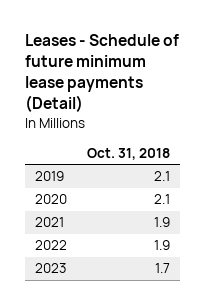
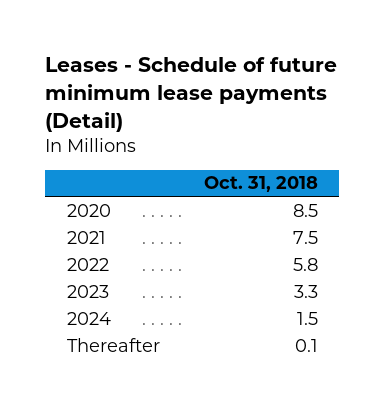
- 2019 | 2.1
- 2020 | 2.1
- 2021 | 1.9
- 2022 | 1.9
- 2023 | 1.7
+ 2020 | 8.5
+ 2021 | 7.5
+ 2022 | 5.8
+ 2023 | 3.3
+ 2024 | 1.5
+ Thereafter | 0.1

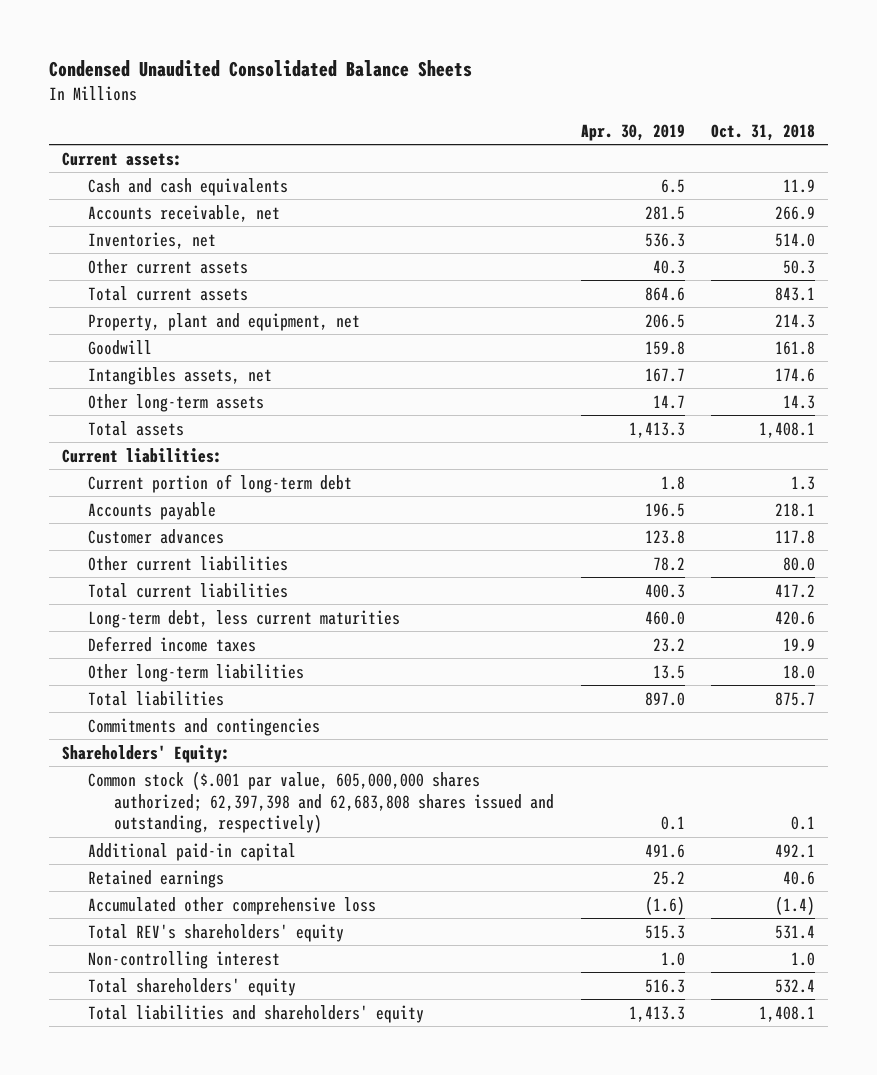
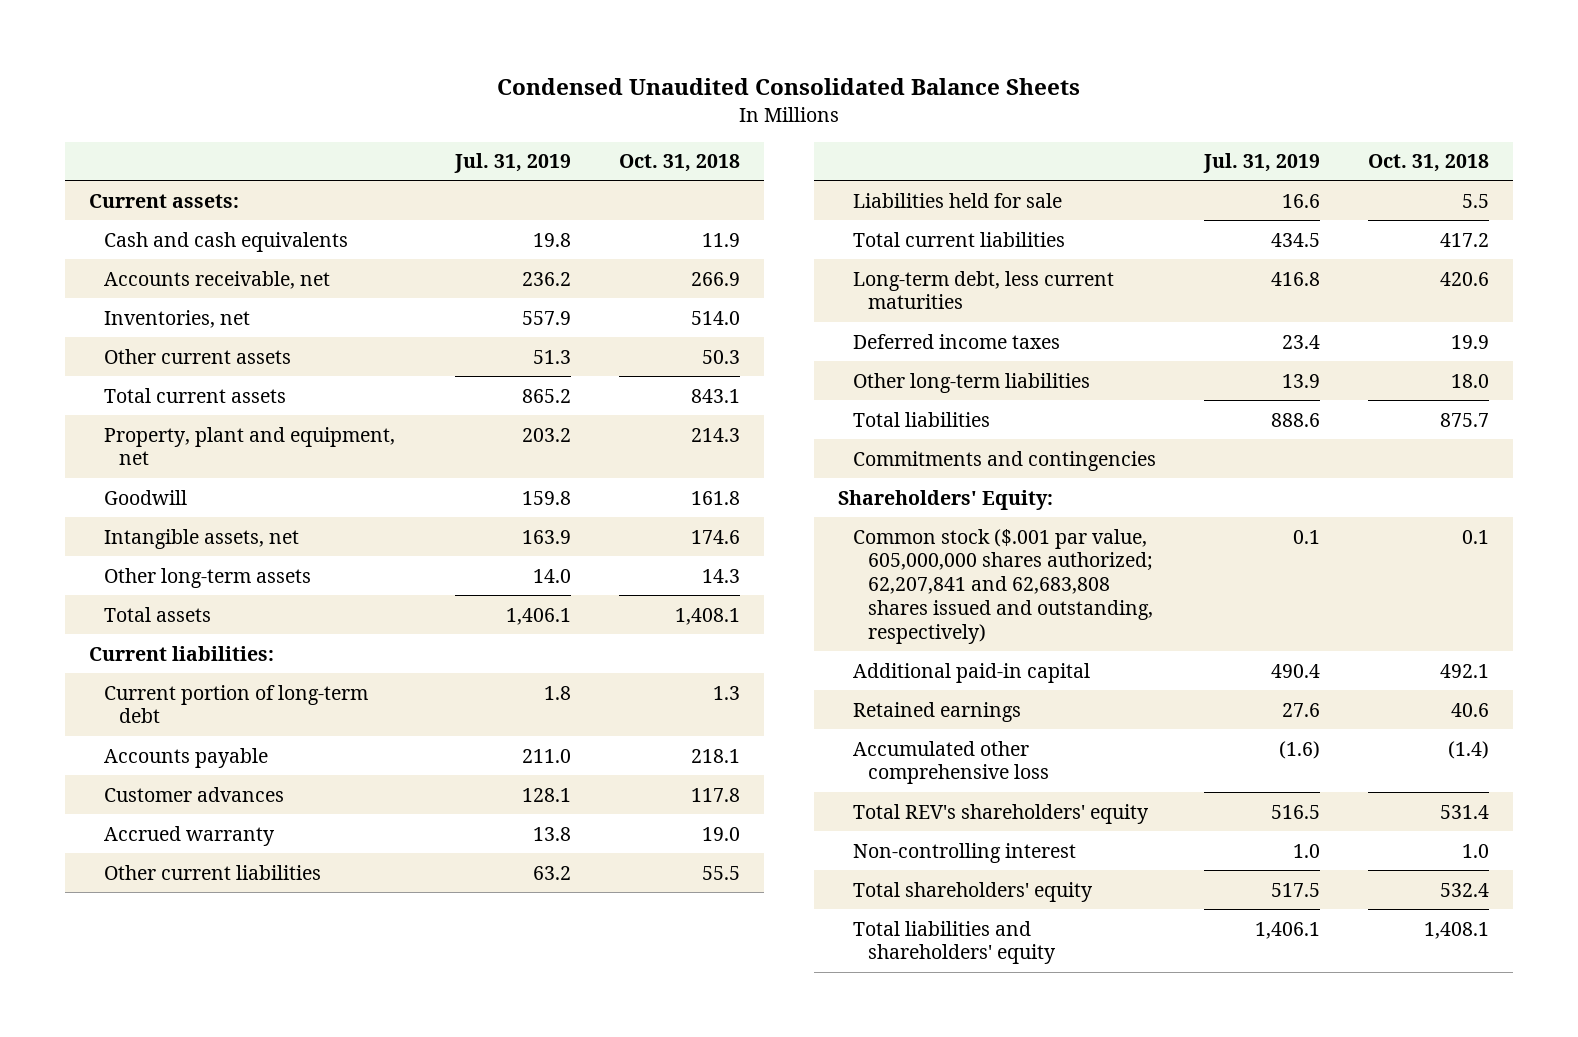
- | Apr. 30, 2019 | Oct. 31, 2018
+ | Jul. 31, 2019 | Oct. 31, 2018
- Intangibles assets, net | 167.7 | 174.6
+ Intangible assets, net | 163.9 | 174.6
- Other current liabilities | 78.2 | 80.0
+ Accrued warranty | 13.8 | 19.0
+ Other current liabilities | 63.2 | 55.5
+ Liabilities held for sale | 16.6 | 5.5
- Common stock ($.001 par value, 605,000,000 shares authorized; 62,397,398 and 62,683,808 shares issued and outstanding, respectively) | 0.1 | 0.1
+ Common stock ($.001 par value, 605,000,000 shares authorized; 62,207,841 and 62,683,808 shares issued and outstanding, respectively) | 0.1 | 0.1

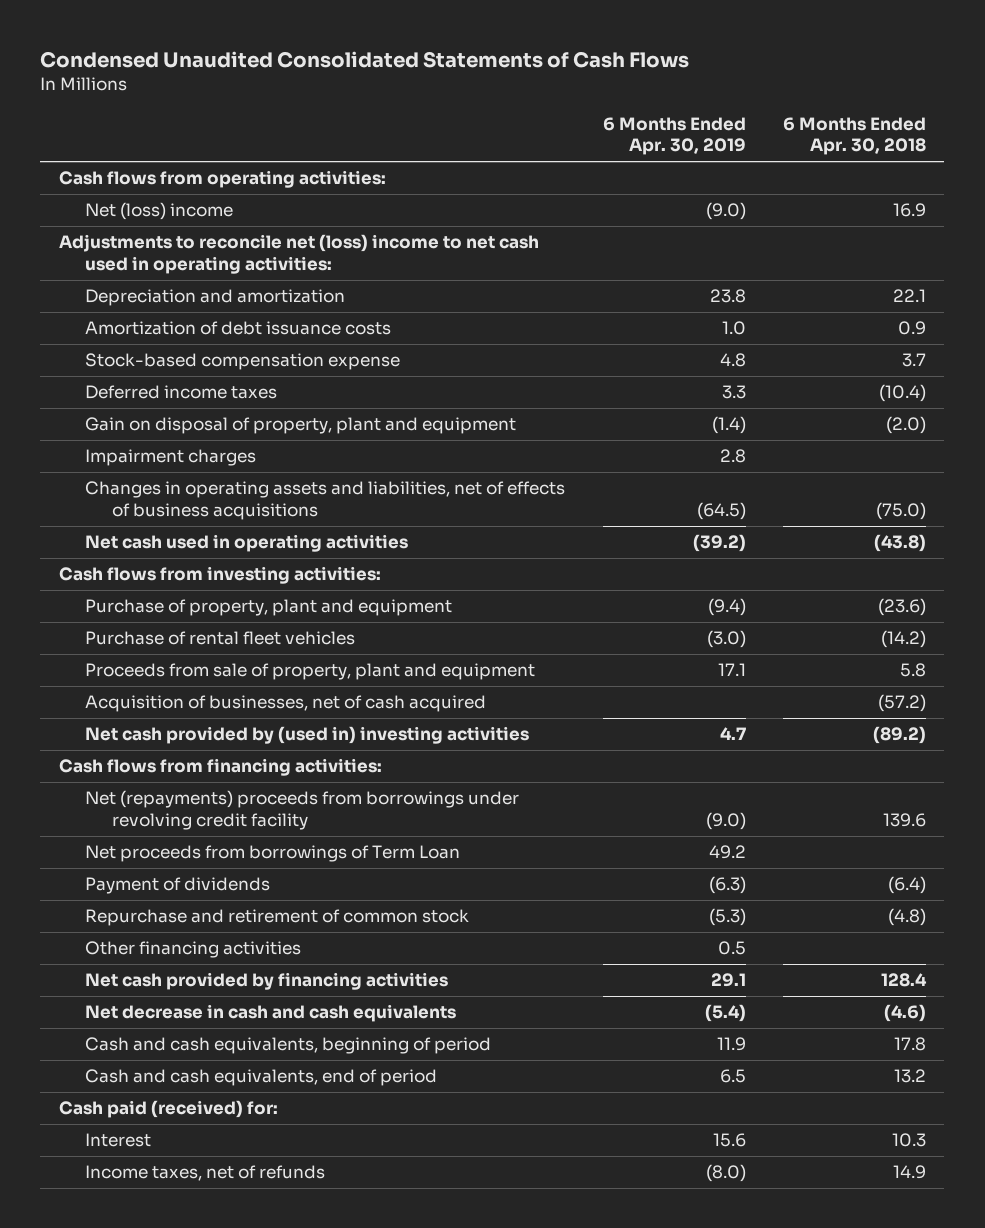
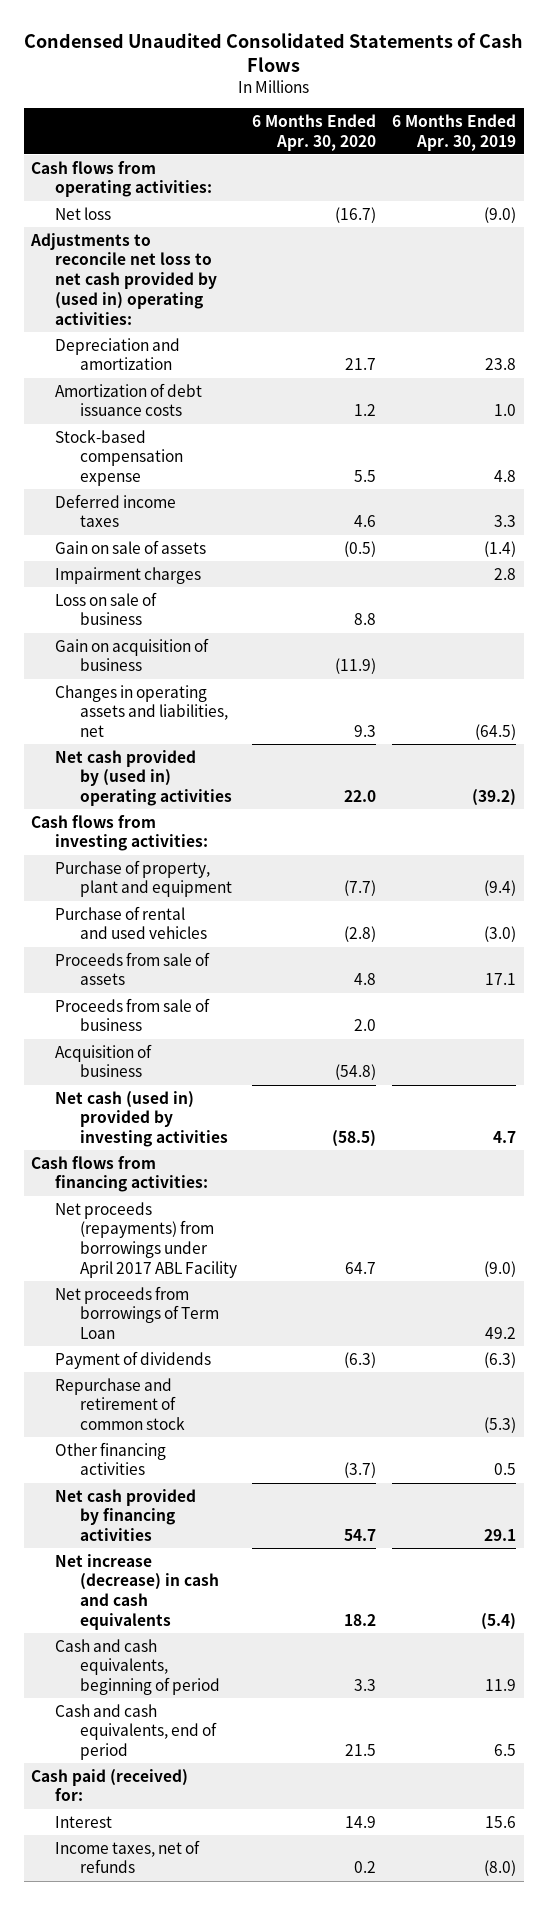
- | 6 Months Ended Apr. 30, 2019 | 6 Months Ended Apr. 30, 2018
+ | 6 Months Ended Apr. 30, 2020 | 6 Months Ended Apr. 30, 2019
- Net (loss) income | (9.0) | 16.9
- Adjustments to reconcile net (loss) income to net cash used in operating activities:
+ Net loss | (16.7) | (9.0)
+ Adjustments to reconcile net loss to net cash provided by (used in) operating activities:
- Gain on disposal of property, plant and equipment | (1.4) | (2.0)
+ Gain on sale of assets | (0.5) | (1.4)
- Changes in operating assets and liabilities, net of effects of business acquisitions | (64.5) | (75.0)
- Net cash used in operating activities | (39.2) | (43.8)
+ Loss on sale of business | 8.8 |
+ Gain on acquisition of business | (11.9) |
+ Changes in operating assets and liabilities, net | 9.3 | (64.5)
+ Net cash provided by (used in) operating activities | 22.0 | (39.2)
- Purchase of rental fleet vehicles | (3.0) | (14.2)
- Proceeds from sale of property, plant and equipment | 17.1 | 5.8
- Acquisition of businesses, net of cash acquired | | (57.2)
- Net cash provided by (used in) investing activities | 4.7 | (89.2)
+ Purchase of rental and used vehicles | (2.8) | (3.0)
+ Proceeds from sale of assets | 4.8 | 17.1
+ Proceeds from sale of business | 2.0 |
+ Acquisition of business | (54.8) |
+ Net cash (used in) provided by investing activities | (58.5) | 4.7
- Net (repayments) proceeds from borrowings under revolving credit facility | (9.0) | 139.6
+ Net proceeds (repayments) from borrowings under April 2017 ABL Facility | 64.7 | (9.0)
- Net decrease in cash and cash equivalents | (5.4) | (4.6)
+ Net increase (decrease) in cash and cash equivalents | 18.2 | (5.4)

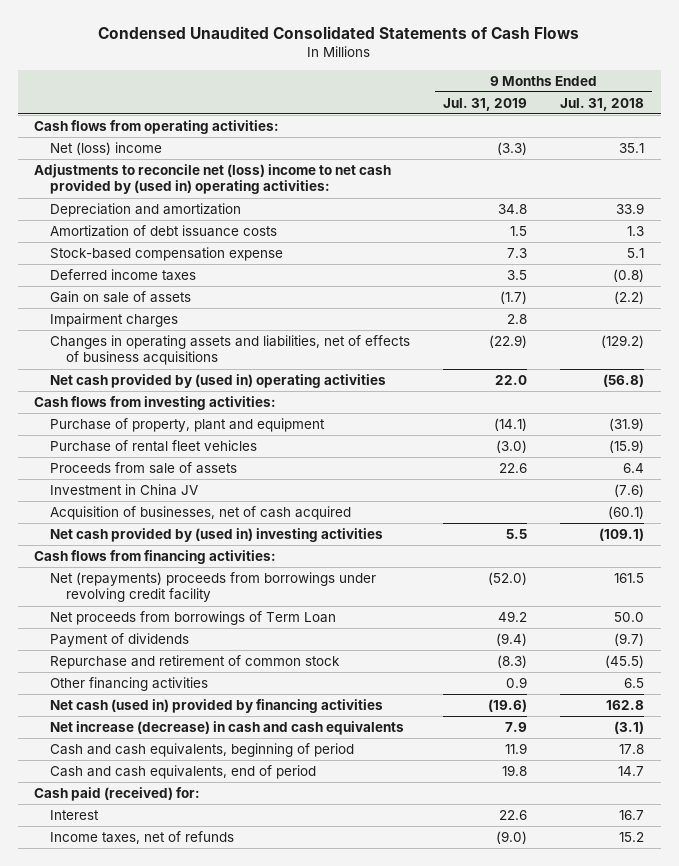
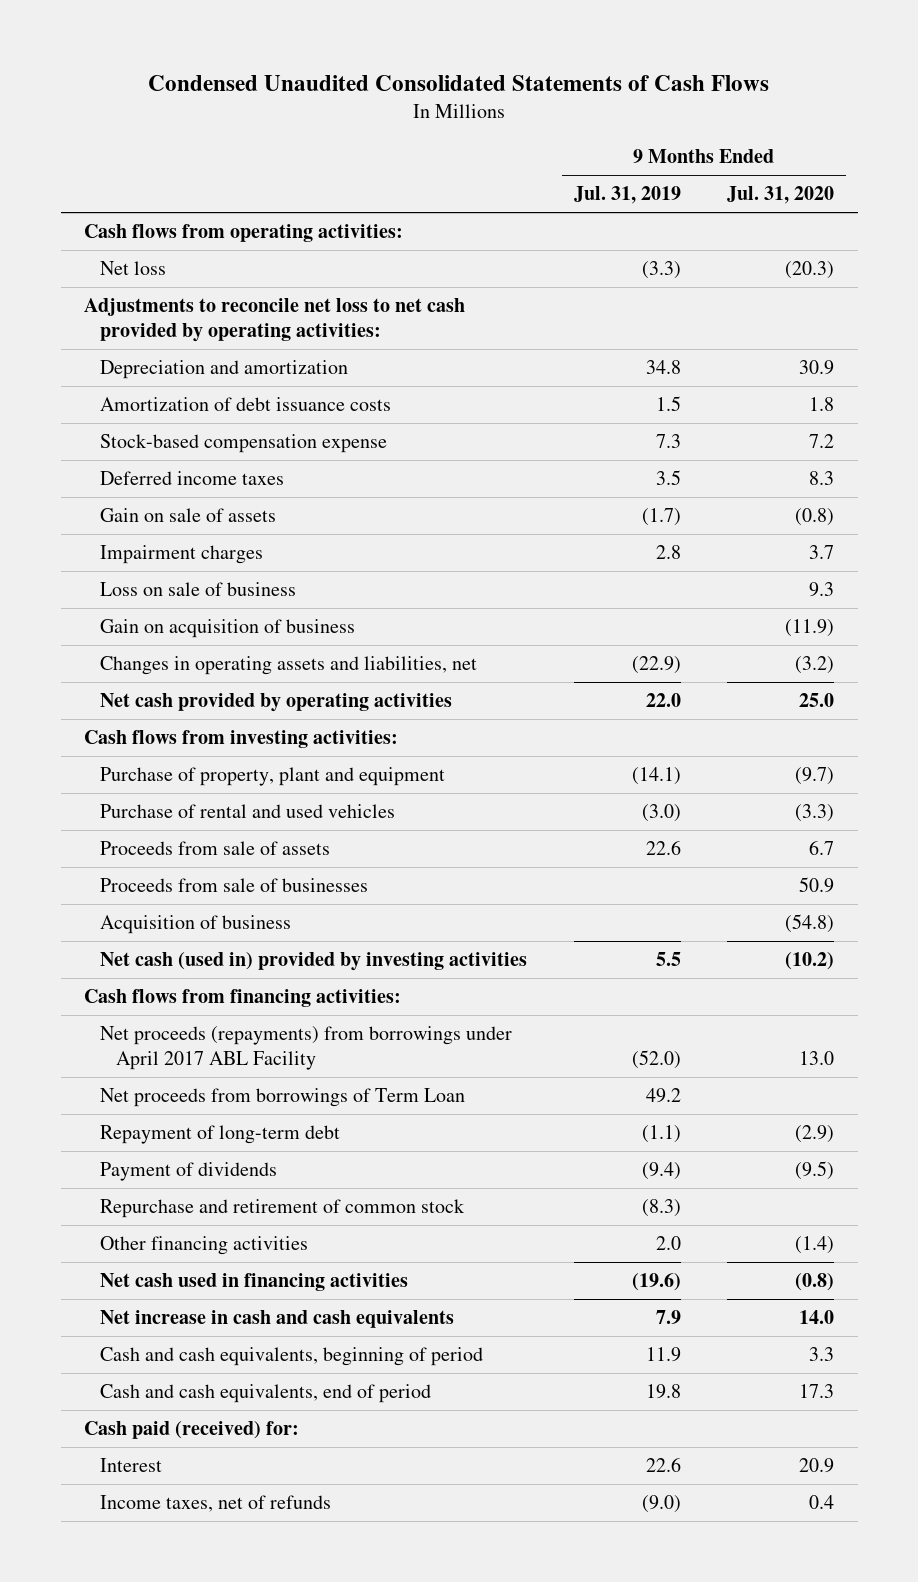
- | 9 Months Ended Jul. 31, 2019 | 9 Months Ended Jul. 31, 2018
+ | 9 Months Ended Jul. 31, 2019 | 9 Months Ended Jul. 31, 2020
- Net (loss) income | (3.3) | 35.1
- Adjustments to reconcile net (loss) income to net cash provided by (used in) operating activities:
+ Net loss | (3.3) | (20.3)
+ Adjustments to reconcile net loss to net cash provided by operating activities:
- Changes in operating assets and liabilities, net of effects of business acquisitions | (22.9) | (129.2)
- Net cash provided by (used in) operating activities | 22.0 | (56.8)
+ Loss on sale of business | | 9.3
+ Gain on acquisition of business | | (11.9)
+ Changes in operating assets and liabilities, net | (22.9) | (3.2)
+ Net cash provided by operating activities | 22.0 | 25.0
- Purchase of rental fleet vehicles | (3.0) | (15.9)
+ Purchase of rental and used vehicles | (3.0) | (3.3)
- Investment in China JV | | (7.6)
- Acquisition of businesses, net of cash acquired | | (60.1)
- Net cash provided by (used in) investing activities | 5.5 | (109.1)
+ Proceeds from sale of businesses | | 50.9
+ Acquisition of business | | (54.8)
+ Net cash (used in) provided by investing activities | 5.5 | (10.2)
- Net (repayments) proceeds from borrowings under revolving credit facility | (52.0) | 161.5
+ Net proceeds (repayments) from borrowings under April 2017 ABL Facility | (52.0) | 13.0
+ Repayment of long-term debt | (1.1) | (2.9)
- Other financing activities | 0.9 | 6.5
- Net cash (used in) provided by financing activities | (19.6) | 162.8
- Net increase (decrease) in cash and cash equivalents | 7.9 | (3.1)
+ Other financing activities | 2.0 | (1.4)
+ Net cash used in financing activities | (19.6) | (0.8)
+ Net increase in cash and cash equivalents | 7.9 | 14.0

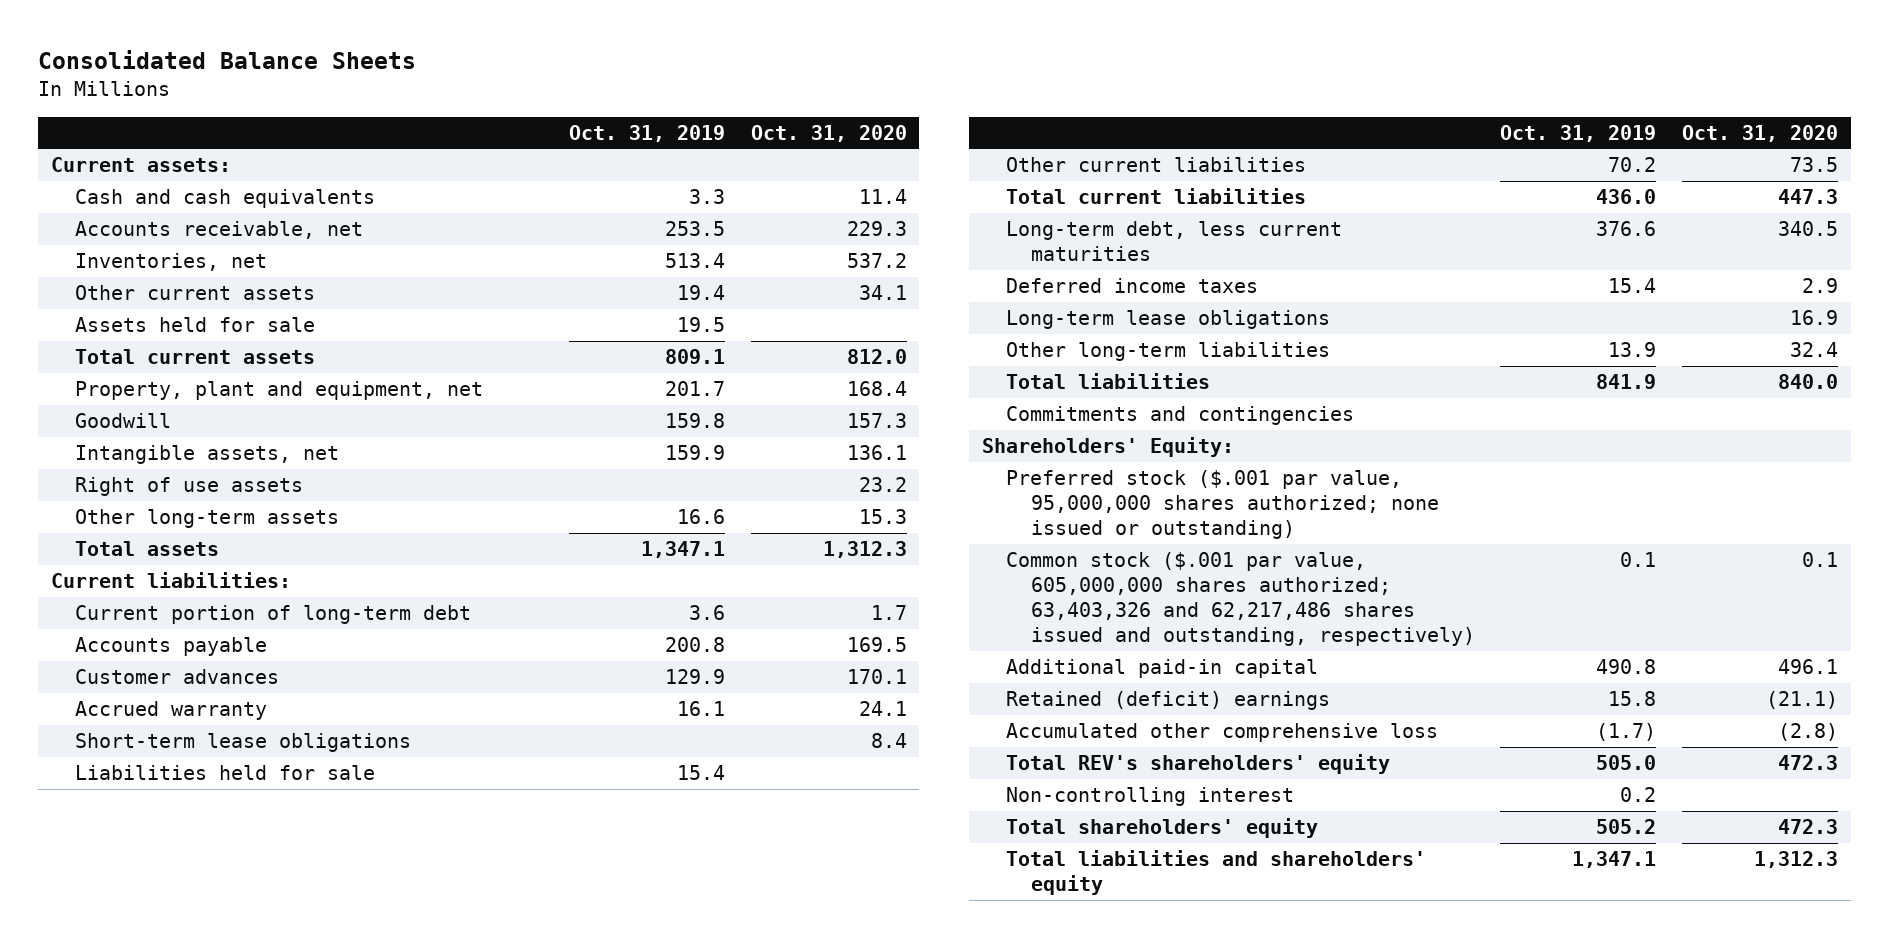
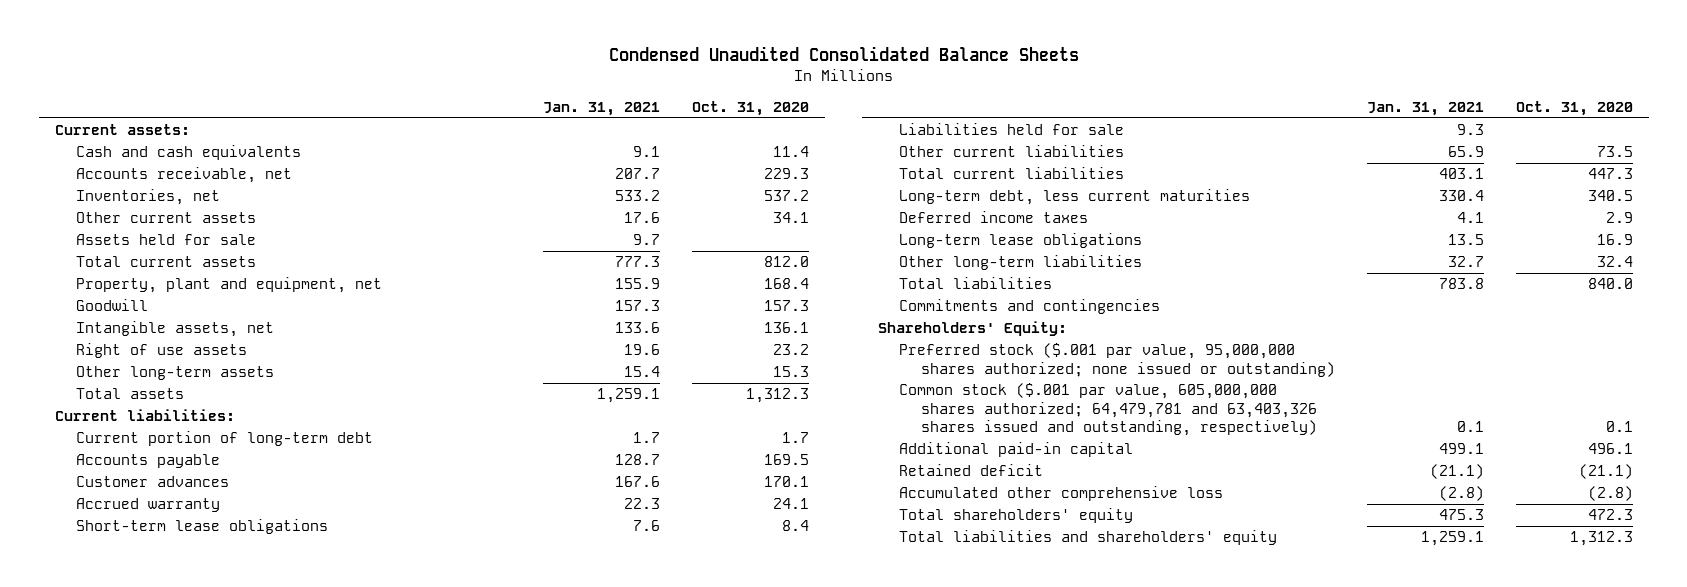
- Consolidated Balance Sheets
+ Condensed Unaudited Consolidated Balance Sheets
- | Oct. 31, 2019 | Oct. 31, 2020
+ | Jan. 31, 2021 | Oct. 31, 2020
- Common stock ($.001 par value, 605,000,000 shares authorized; 63,403,326 and 62,217,486 shares issued and outstanding, respectively) | 0.1 | 0.1
+ Common stock ($.001 par value, 605,000,000 shares authorized; 64,479,781 and 63,403,326 shares issued and outstanding, respectively) | 0.1 | 0.1
- Retained (deficit) earnings | 15.8 | (21.1)
+ Retained deficit | (21.1) | (21.1)
- Total REV's shareholders' equity | 505.0 | 472.3
- Non-controlling interest | 0.2 |

